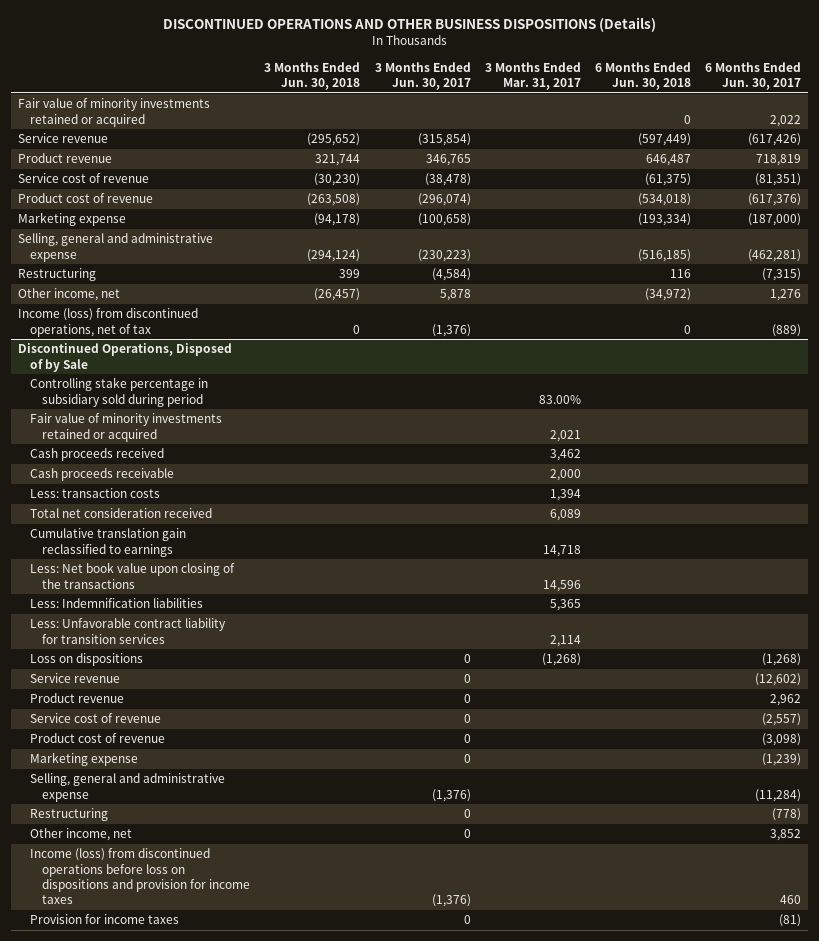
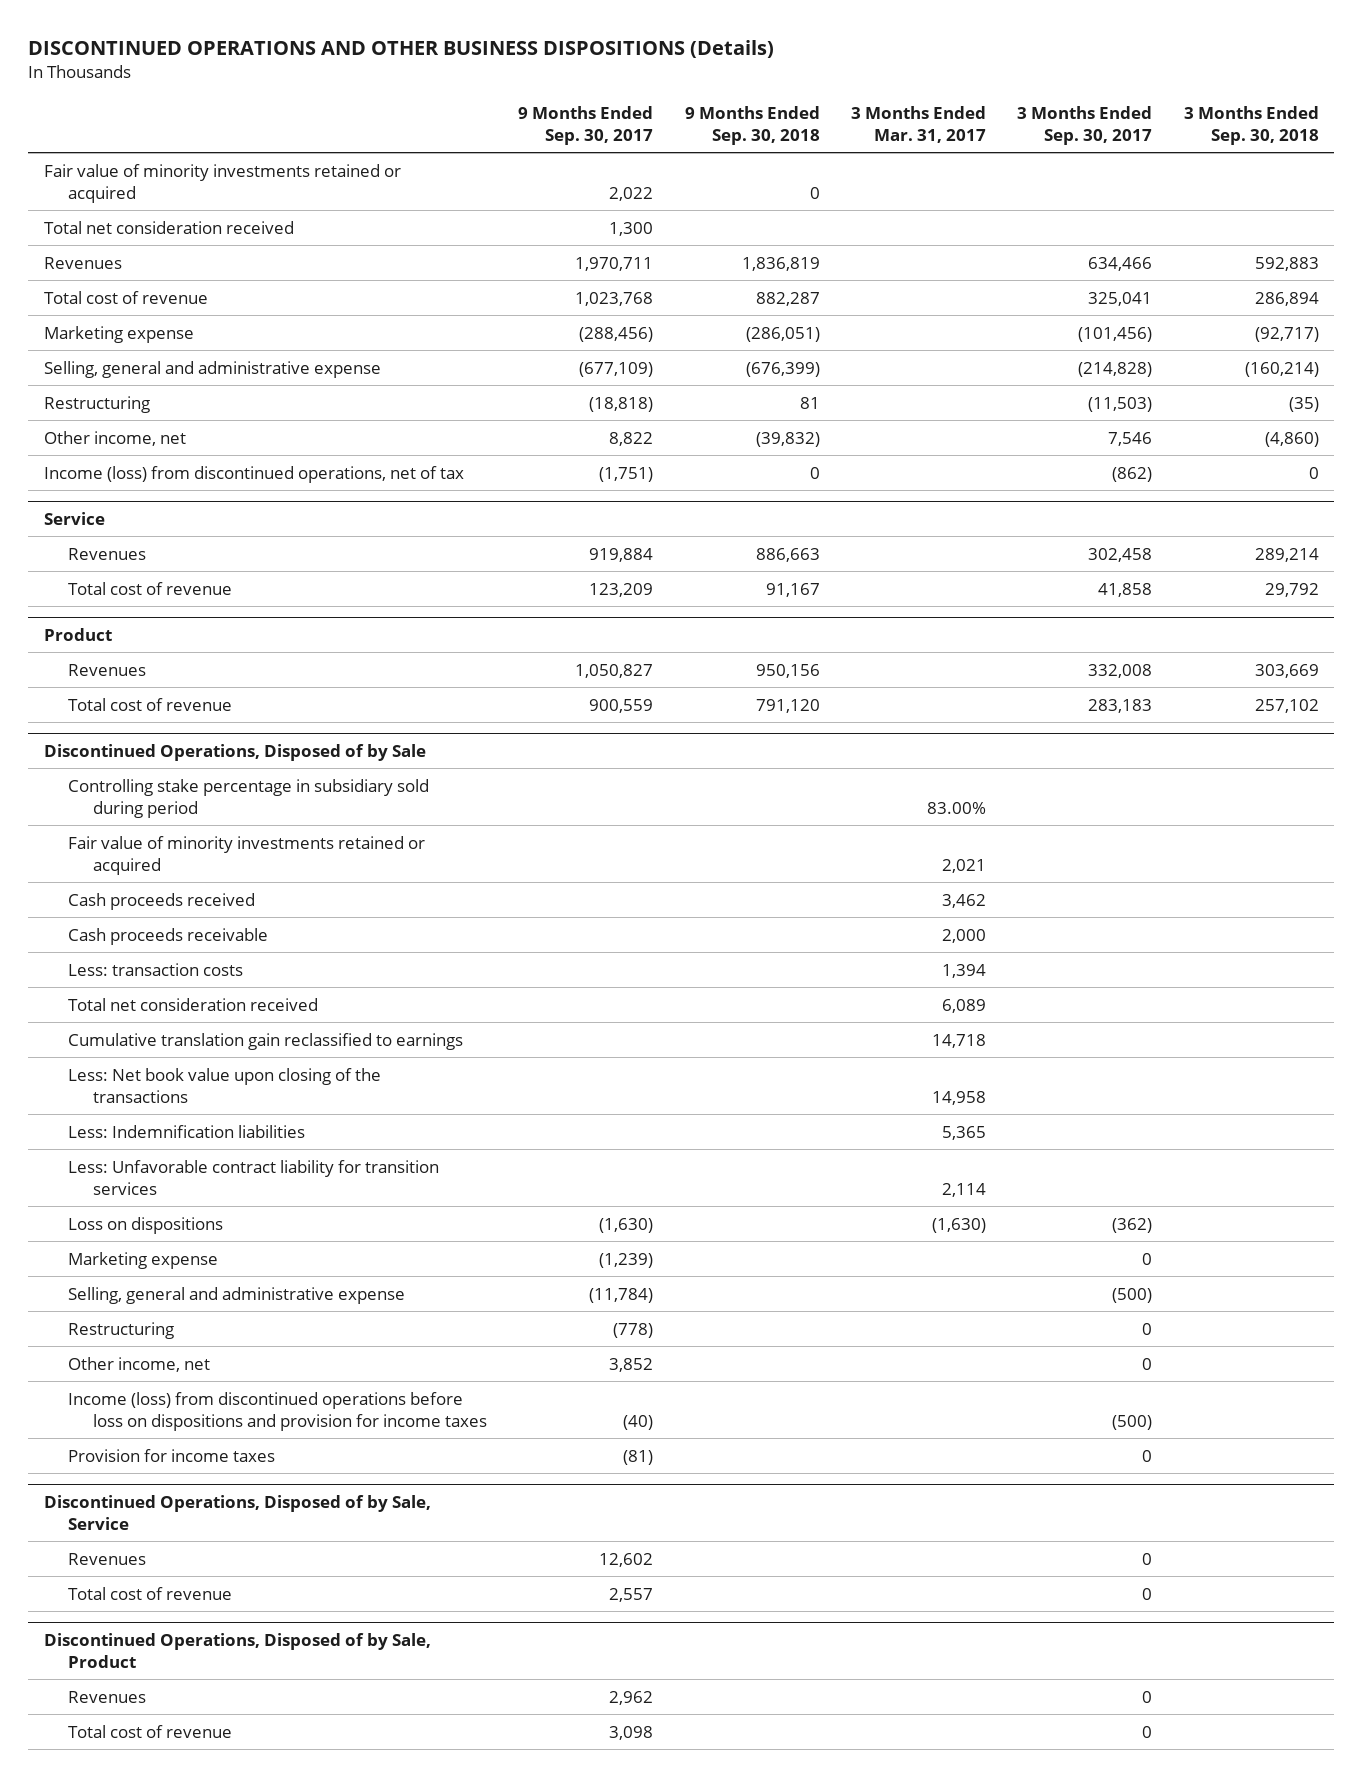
- | 3 Months Ended Jun. 30, 2018 | 3 Months Ended Jun. 30, 2017 | 3 Months Ended Mar. 31, 2017 | 6 Months Ended Jun. 30, 2018 | 6 Months Ended Jun. 30, 2017
+ | 9 Months Ended Sep. 30, 2017 | 9 Months Ended Sep. 30, 2018 | 3 Months Ended Mar. 31, 2017 | 3 Months Ended Sep. 30, 2017 | 3 Months Ended Sep. 30, 2018
- Service revenue | (295,652) | (315,854) | | (597,449) | (617,426)
- Product revenue | 321,744 | 346,765 | | 646,487 | 718,819
- Service cost of revenue | (30,230) | (38,478) | | (61,375) | (81,351)
- Product cost of revenue | (263,508) | (296,074) | | (534,018) | (617,376)
+ Total net consideration received | 1,300 | | | |
+ Revenues | 1,970,711 | 1,836,819 | | 634,466 | 592,883
+ Total cost of revenue | 1,023,768 | 882,287 | | 325,041 | 286,894
+ Service
+ Revenues | 919,884 | 886,663 | | 302,458 | 289,214
+ Total cost of revenue | 123,209 | 91,167 | | 41,858 | 29,792
+ Product
+ Revenues | 1,050,827 | 950,156 | | 332,008 | 303,669
+ Total cost of revenue | 900,559 | 791,120 | | 283,183 | 257,102
@ Discontinued Operations, Disposed of by Sale
- Less: Net book value upon closing of the transactions | | | 14,596 | |
+ Less: Net book value upon closing of the transactions | | | 14,958 | |
- Loss on dispositions | | 0 | (1,268) | | (1,268)
- Service revenue | | 0 | | | (12,602)
- Product revenue | | 0 | | | 2,962
- Service cost of revenue | | 0 | | | (2,557)
- Product cost of revenue | | 0 | | | (3,098)
+ Loss on dispositions | (1,630) | | (1,630) | (362) |
+ Discontinued Operations, Disposed of by Sale, Service
+ Revenues | 12,602 | | | 0 |
+ Total cost of revenue | 2,557 | | | 0 |
+ Discontinued Operations, Disposed of by Sale, Product
+ Revenues | 2,962 | | | 0 |
+ Total cost of revenue | 3,098 | | | 0 |

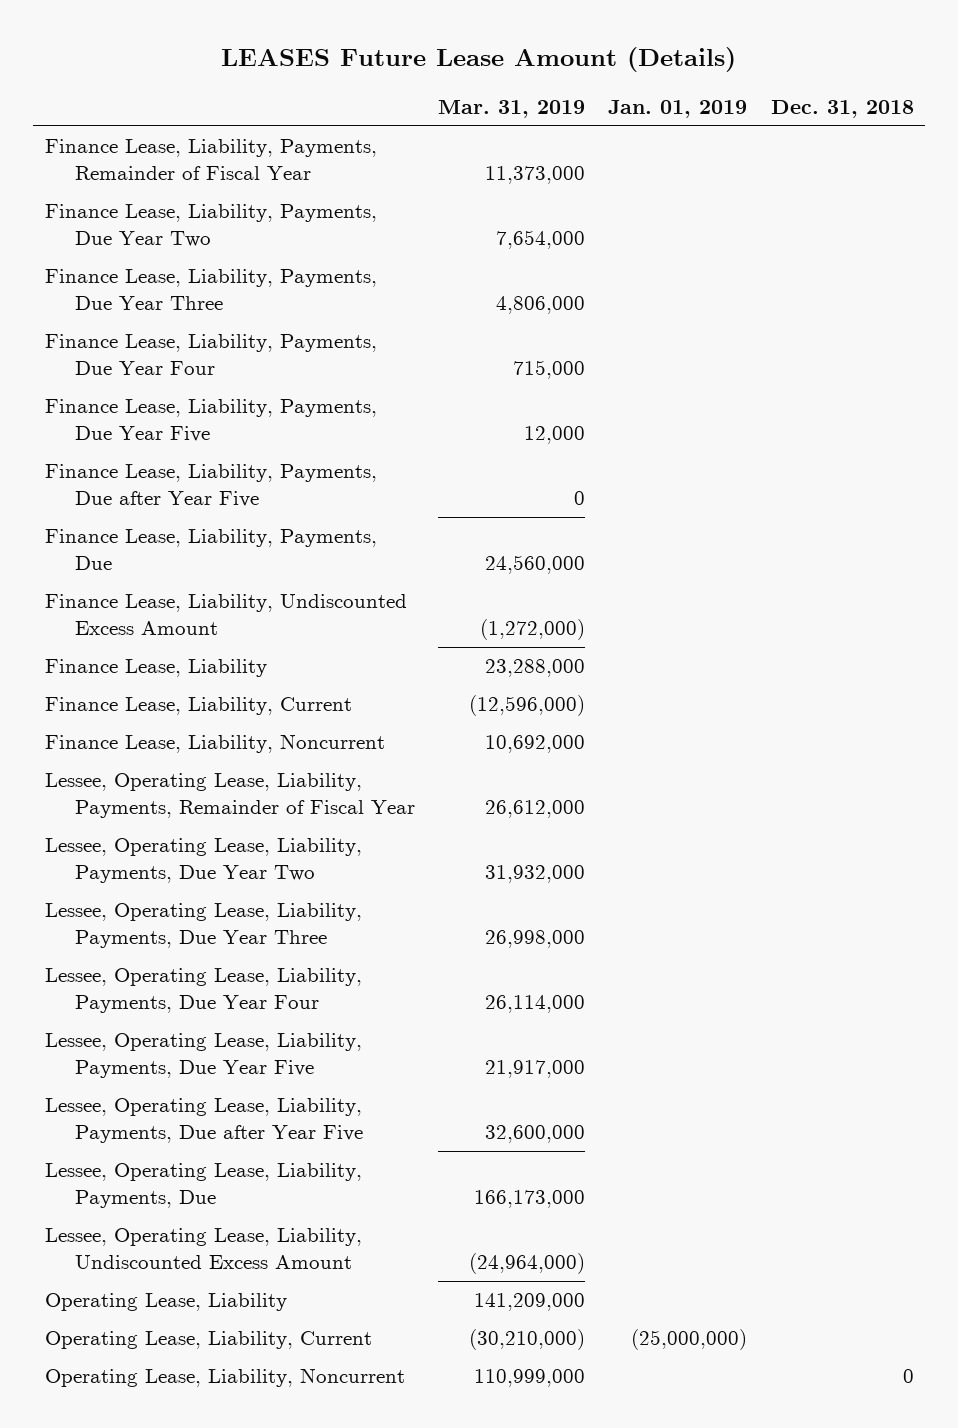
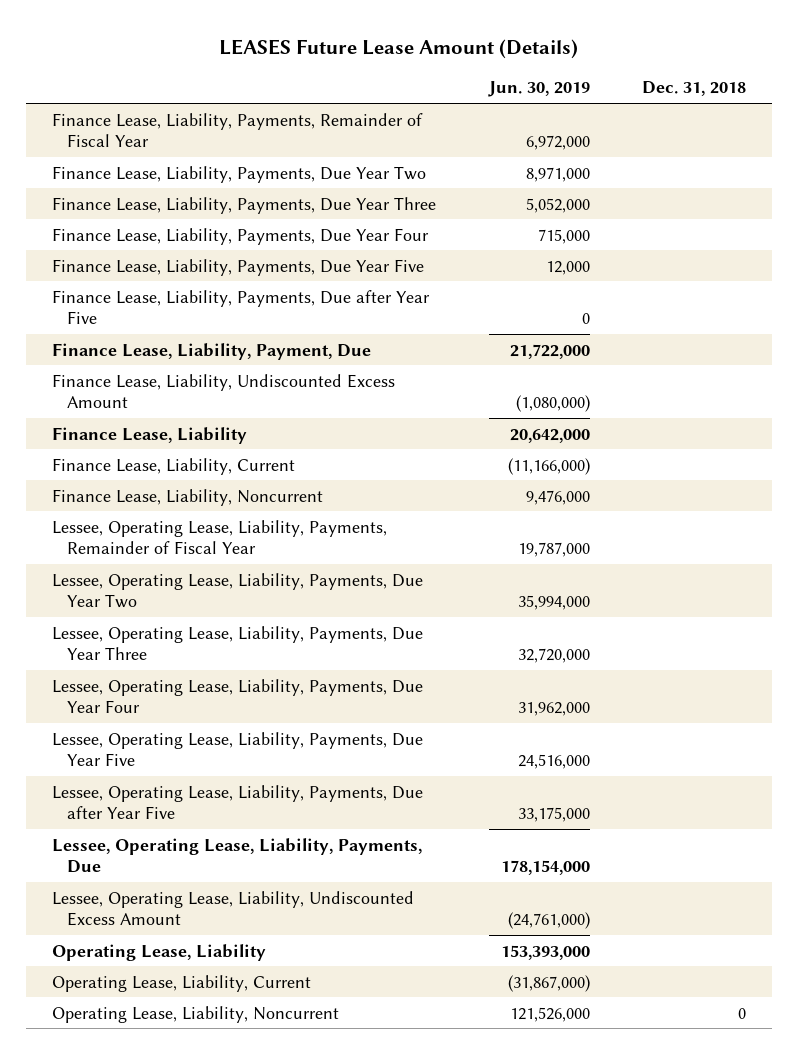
- | Mar. 31, 2019 | Jan. 01, 2019 | Dec. 31, 2018
+ | Jun. 30, 2019 | Dec. 31, 2018
- Finance Lease, Liability, Payments, Due | 24,560,000 | |
+ Finance Lease, Liability, Payment, Due | 21,722,000 |

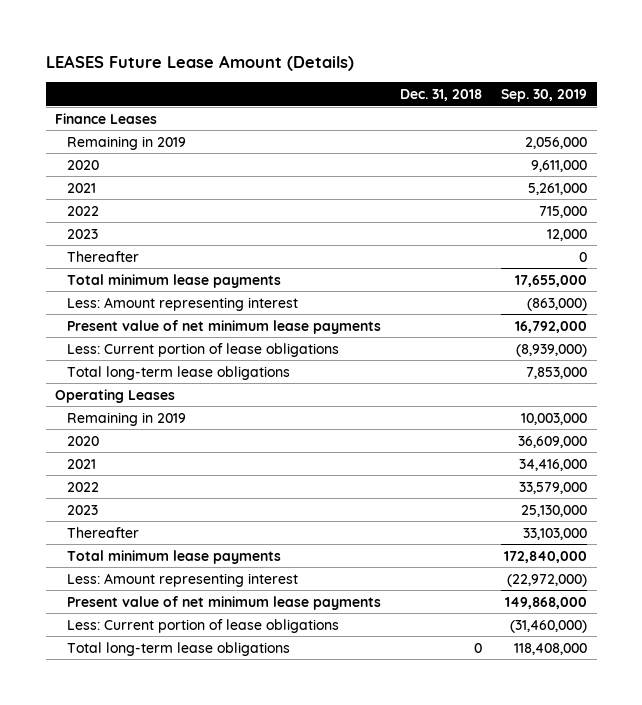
- | Jun. 30, 2019 | Dec. 31, 2018
+ | Dec. 31, 2018 | Sep. 30, 2019
- Finance Lease, Liability, Payments, Remainder of Fiscal Year | 6,972,000 |
- Finance Lease, Liability, Payments, Due Year Two | 8,971,000 |
- Finance Lease, Liability, Payments, Due Year Three | 5,052,000 |
- Finance Lease, Liability, Payments, Due Year Four | 715,000 |
- Finance Lease, Liability, Payments, Due Year Five | 12,000 |
- Finance Lease, Liability, Payments, Due after Year Five | 0 |
- Finance Lease, Liability, Payment, Due | 21,722,000 |
- Finance Lease, Liability, Undiscounted Excess Amount | (1,080,000) |
- Finance Lease, Liability | 20,642,000 |
- Finance Lease, Liability, Current | (11,166,000) |
- Finance Lease, Liability, Noncurrent | 9,476,000 |
- Lessee, Operating Lease, Liability, Payments, Remainder of Fiscal Year | 19,787,000 |
- Lessee, Operating Lease, Liability, Payments, Due Year Two | 35,994,000 |
- Lessee, Operating Lease, Liability, Payments, Due Year Three | 32,720,000 |
- Lessee, Operating Lease, Liability, Payments, Due Year Four | 31,962,000 |
- Lessee, Operating Lease, Liability, Payments, Due Year Five | 24,516,000 |
- Lessee, Operating Lease, Liability, Payments, Due after Year Five | 33,175,000 |
- Lessee, Operating Lease, Liability, Payments, Due | 178,154,000 |
- Lessee, Operating Lease, Liability, Undiscounted Excess Amount | (24,761,000) |
- Operating Lease, Liability | 153,393,000 |
- Operating Lease, Liability, Current | (31,867,000) |
- Operating Lease, Liability, Noncurrent | 121,526,000 | 0
+ Finance Leases
+ Remaining in 2019 | | 2,056,000
+ 2020 | | 9,611,000
+ 2021 | | 5,261,000
+ 2022 | | 715,000
+ 2023 | | 12,000
+ Thereafter | | 0
+ Total minimum lease payments | | 17,655,000
+ Less: Amount representing interest | | (863,000)
+ Present value of net minimum lease payments | | 16,792,000
+ Less: Current portion of lease obligations | | (8,939,000)
+ Total long-term lease obligations | | 7,853,000
+ Operating Leases
+ Remaining in 2019 | | 10,003,000
+ 2020 | | 36,609,000
+ 2021 | | 34,416,000
+ 2022 | | 33,579,000
+ 2023 | | 25,130,000
+ Thereafter | | 33,103,000
+ Total minimum lease payments | | 172,840,000
+ Less: Amount representing interest | | (22,972,000)
+ Present value of net minimum lease payments | | 149,868,000
+ Less: Current portion of lease obligations | | (31,460,000)
+ Total long-term lease obligations | 0 | 118,408,000

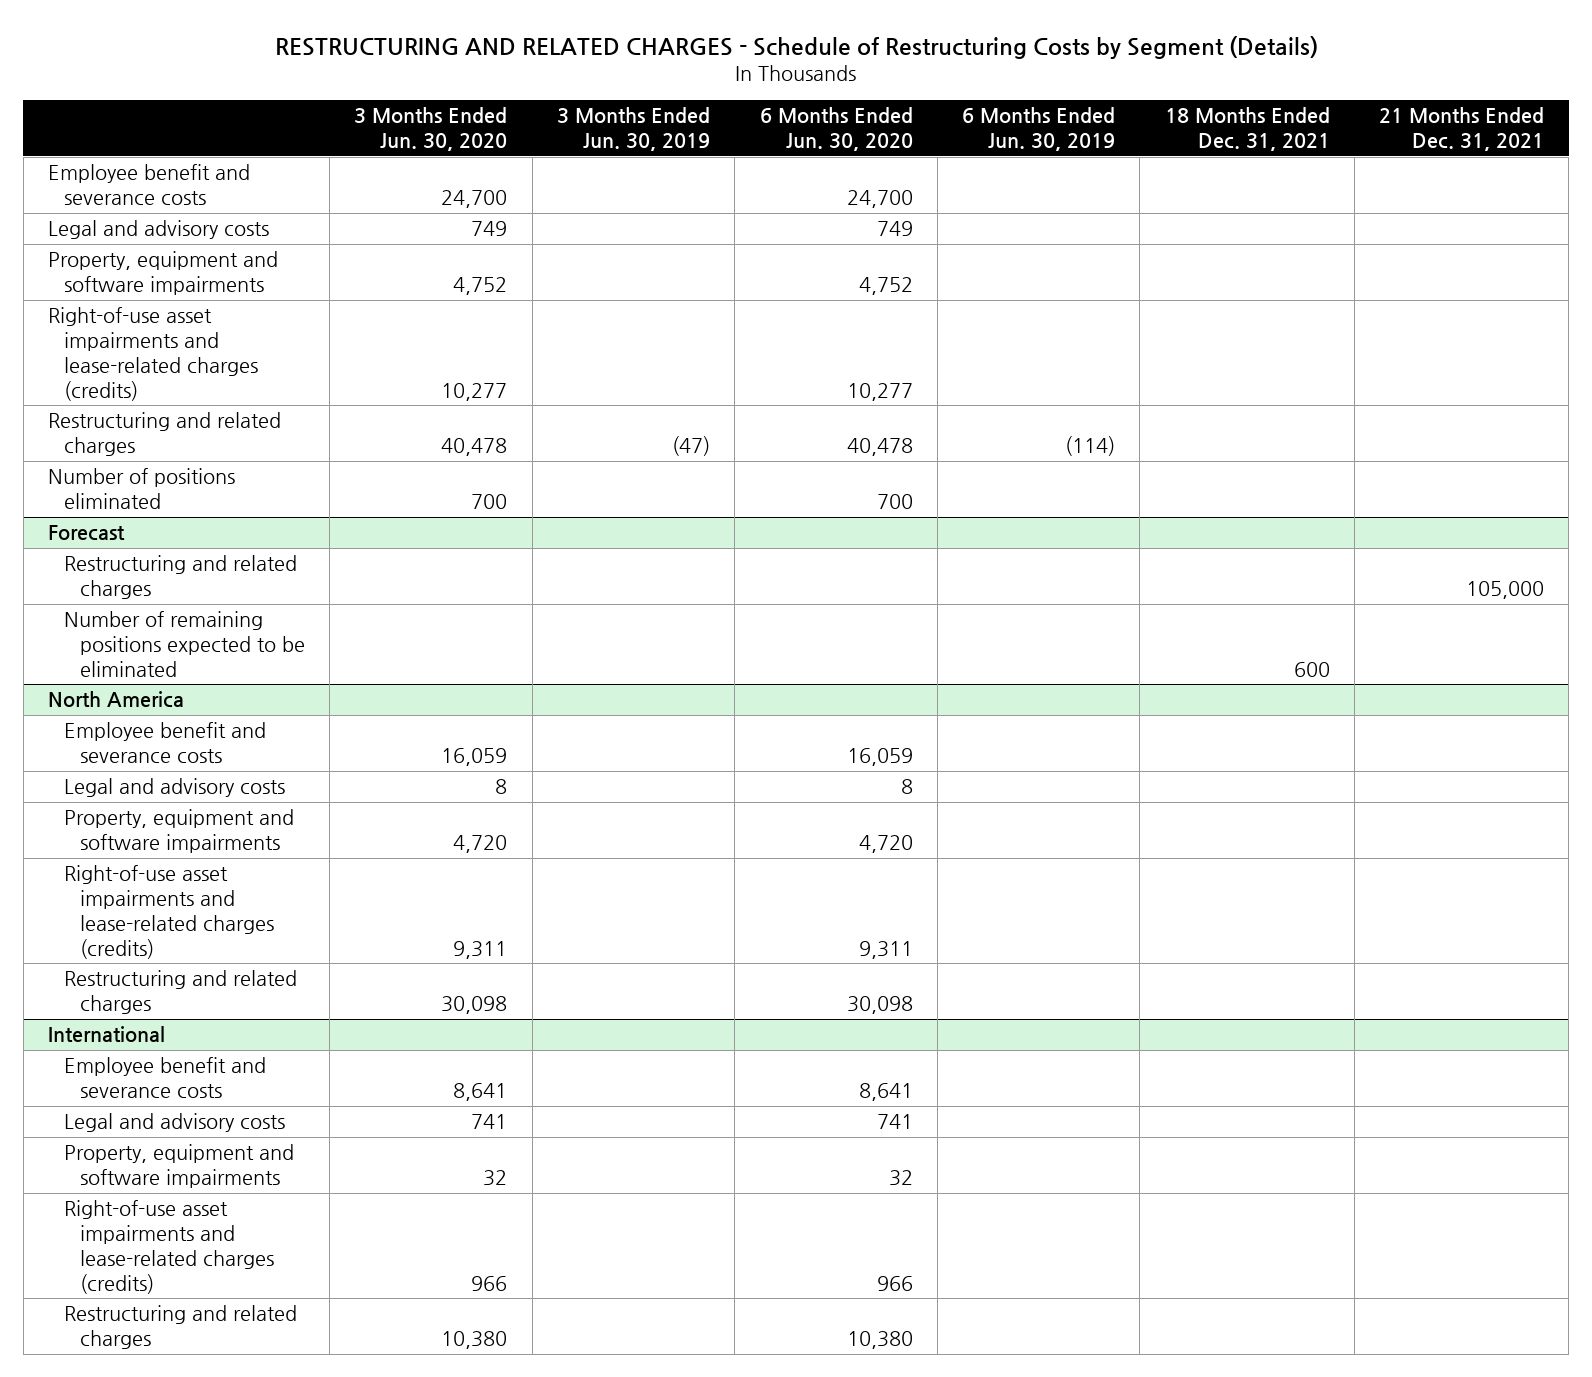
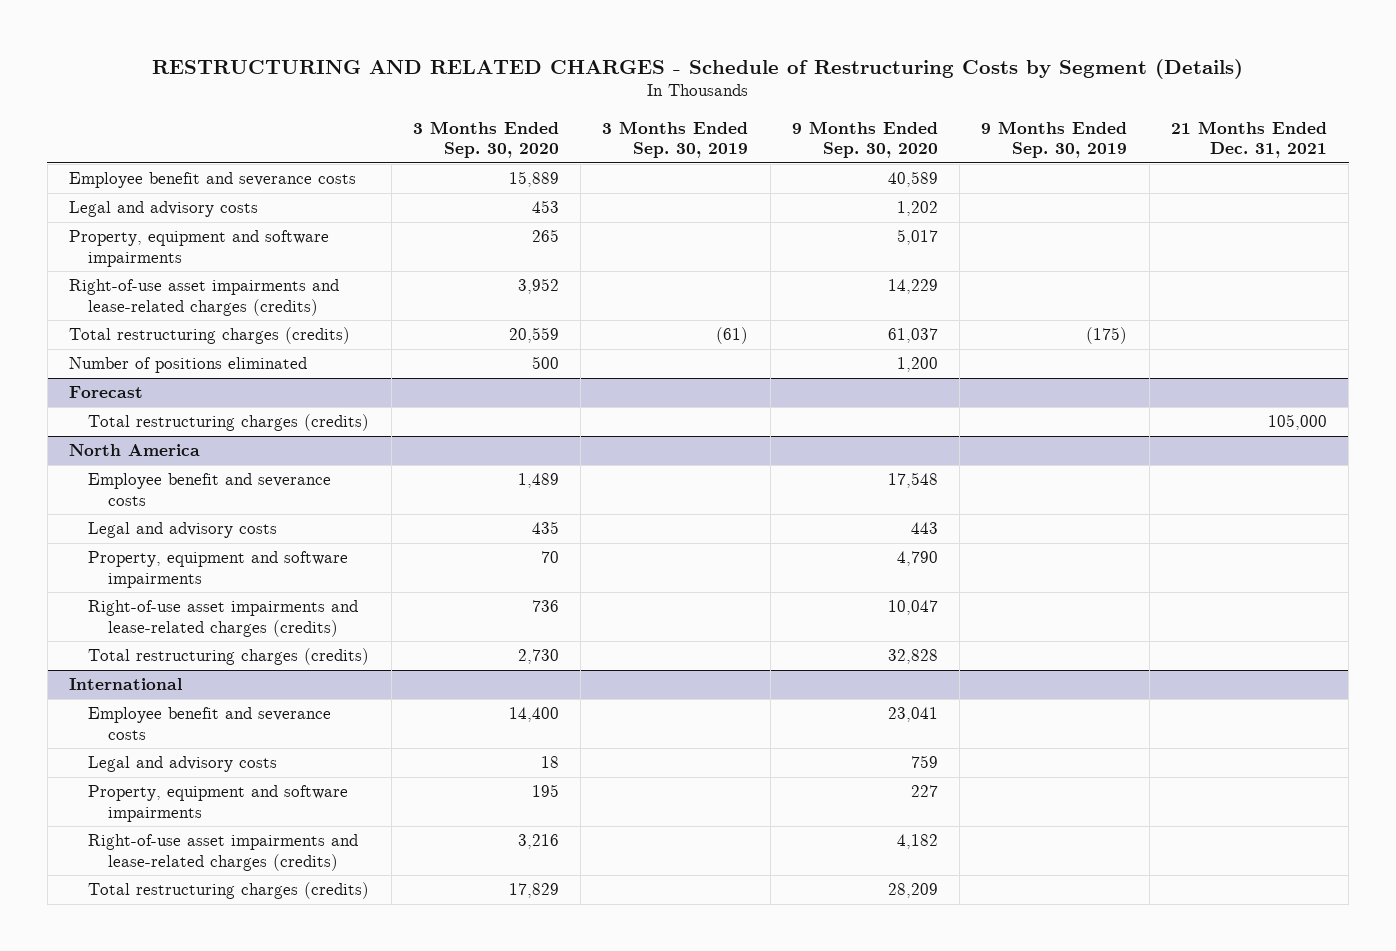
- | 3 Months Ended Jun. 30, 2020 | 3 Months Ended Jun. 30, 2019 | 6 Months Ended Jun. 30, 2020 | 6 Months Ended Jun. 30, 2019 | 18 Months Ended Dec. 31, 2021 | 21 Months Ended Dec. 31, 2021
+ | 3 Months Ended Sep. 30, 2020 | 3 Months Ended Sep. 30, 2019 | 9 Months Ended Sep. 30, 2020 | 9 Months Ended Sep. 30, 2019 | 21 Months Ended Dec. 31, 2021
- Restructuring and related charges | 40,478 | (47) | 40,478 | (114) | |
+ Total restructuring charges (credits) | 20,559 | (61) | 61,037 | (175) |
@ Forecast
- Restructuring and related charges | | | | | | 105,000
- Number of remaining positions expected to be eliminated | | | | | 600 |
+ Total restructuring charges (credits) | | | | | 105,000
@ North America
- Restructuring and related charges | 30,098 | | 30,098 | | |
+ Total restructuring charges (credits) | 2,730 | | 32,828 | |
@ International
- Restructuring and related charges | 10,380 | | 10,380 | | |
+ Total restructuring charges (credits) | 17,829 | | 28,209 | |

